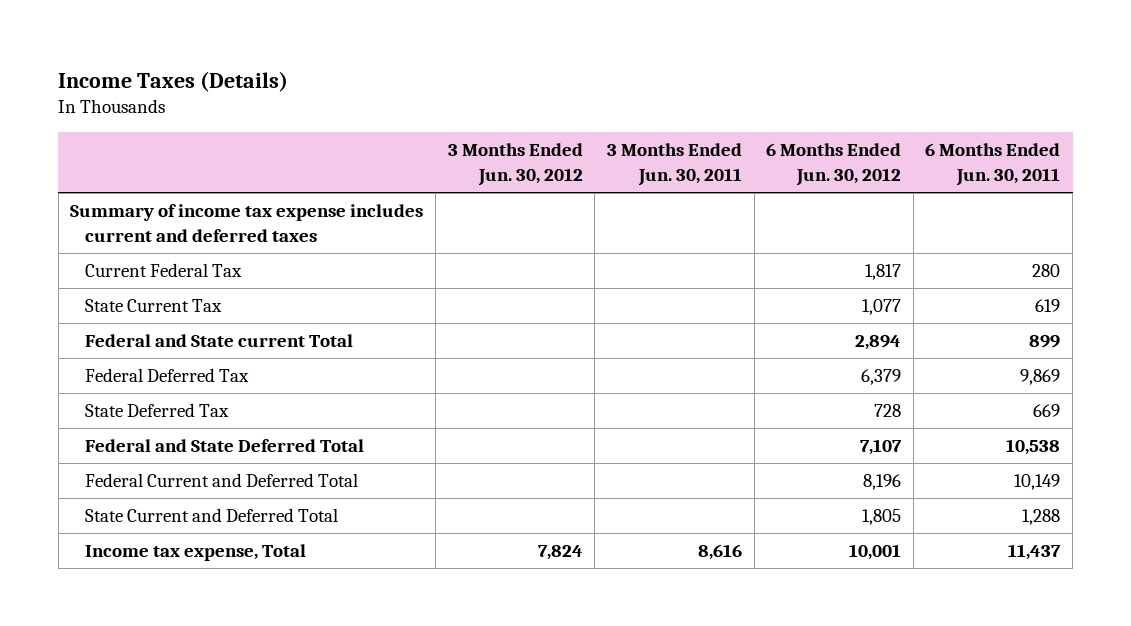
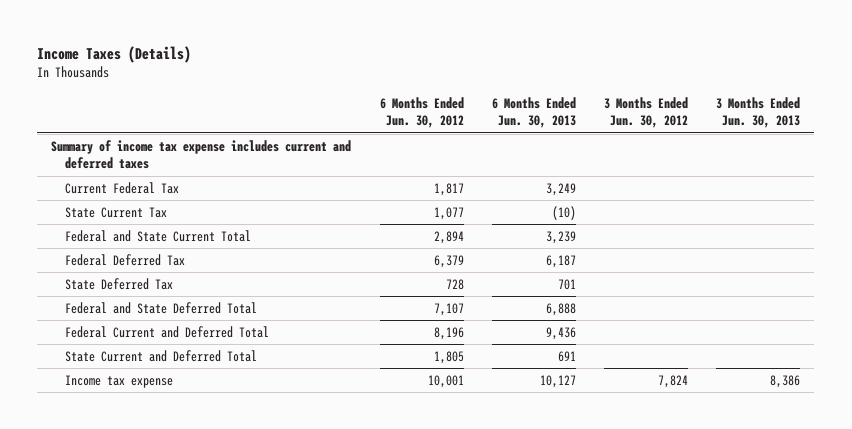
- | 3 Months Ended Jun. 30, 2012 | 3 Months Ended Jun. 30, 2011 | 6 Months Ended Jun. 30, 2012 | 6 Months Ended Jun. 30, 2011
+ | 6 Months Ended Jun. 30, 2012 | 6 Months Ended Jun. 30, 2013 | 3 Months Ended Jun. 30, 2012 | 3 Months Ended Jun. 30, 2013
- Federal and State current Total | | | 2,894 | 899
+ Federal and State Current Total | 2,894 | 3,239 | |
- Income tax expense, Total | 7,824 | 8,616 | 10,001 | 11,437
+ Income tax expense | 10,001 | 10,127 | 7,824 | 8,386

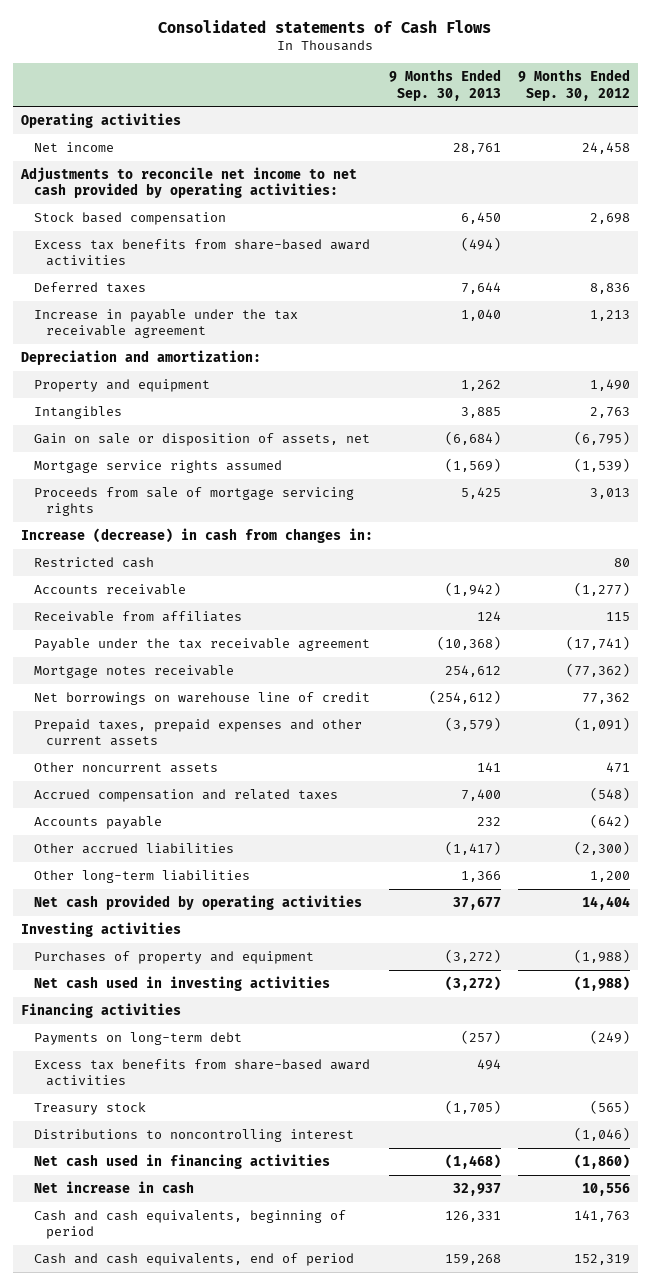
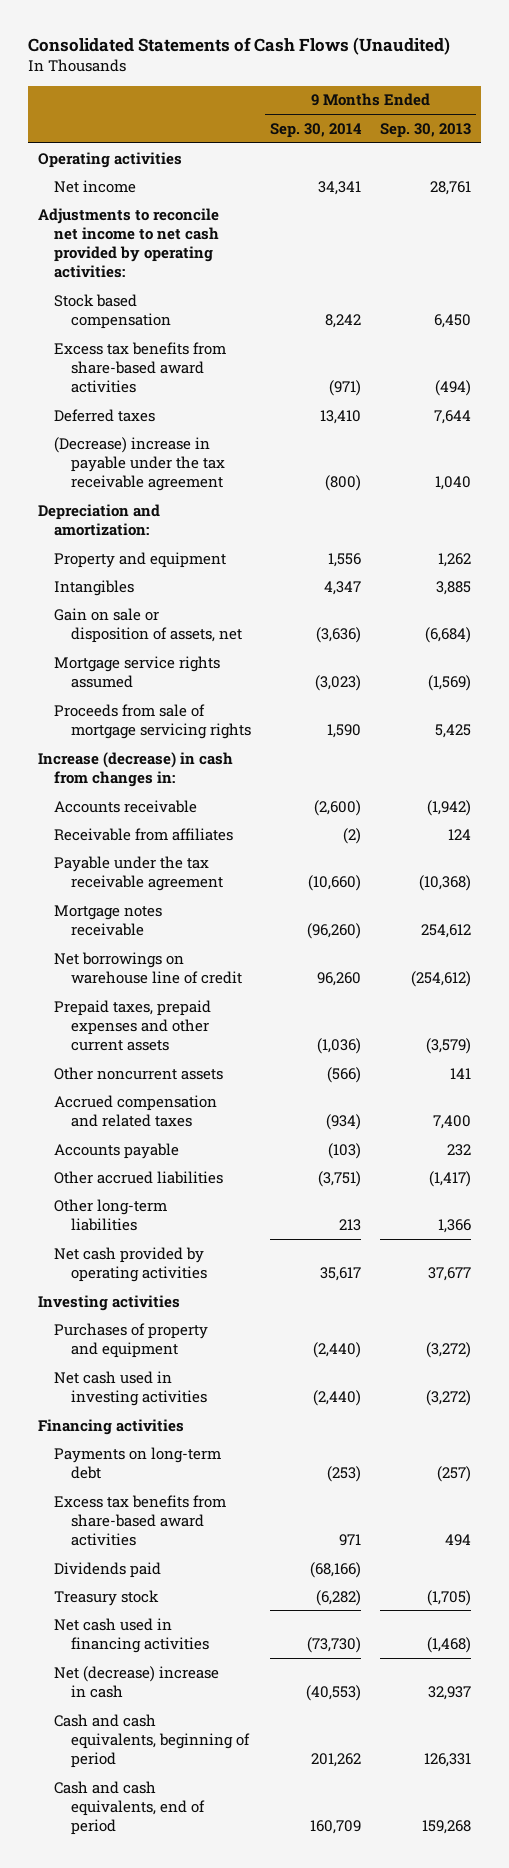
- Consolidated statements of Cash Flows
+ Consolidated Statements of Cash Flows (Unaudited)
- | 9 Months Ended Sep. 30, 2013 | 9 Months Ended Sep. 30, 2012
+ | 9 Months Ended Sep. 30, 2014 | 9 Months Ended Sep. 30, 2013
- Increase in payable under the tax receivable agreement | 1,040 | 1,213
+ (Decrease) increase in payable under the tax receivable agreement | (800) | 1,040
- Restricted cash | | 80
+ Dividends paid | (68,166) |
- Distributions to noncontrolling interest | | (1,046)
- Net increase in cash | 32,937 | 10,556
+ Net (decrease) increase in cash | (40,553) | 32,937

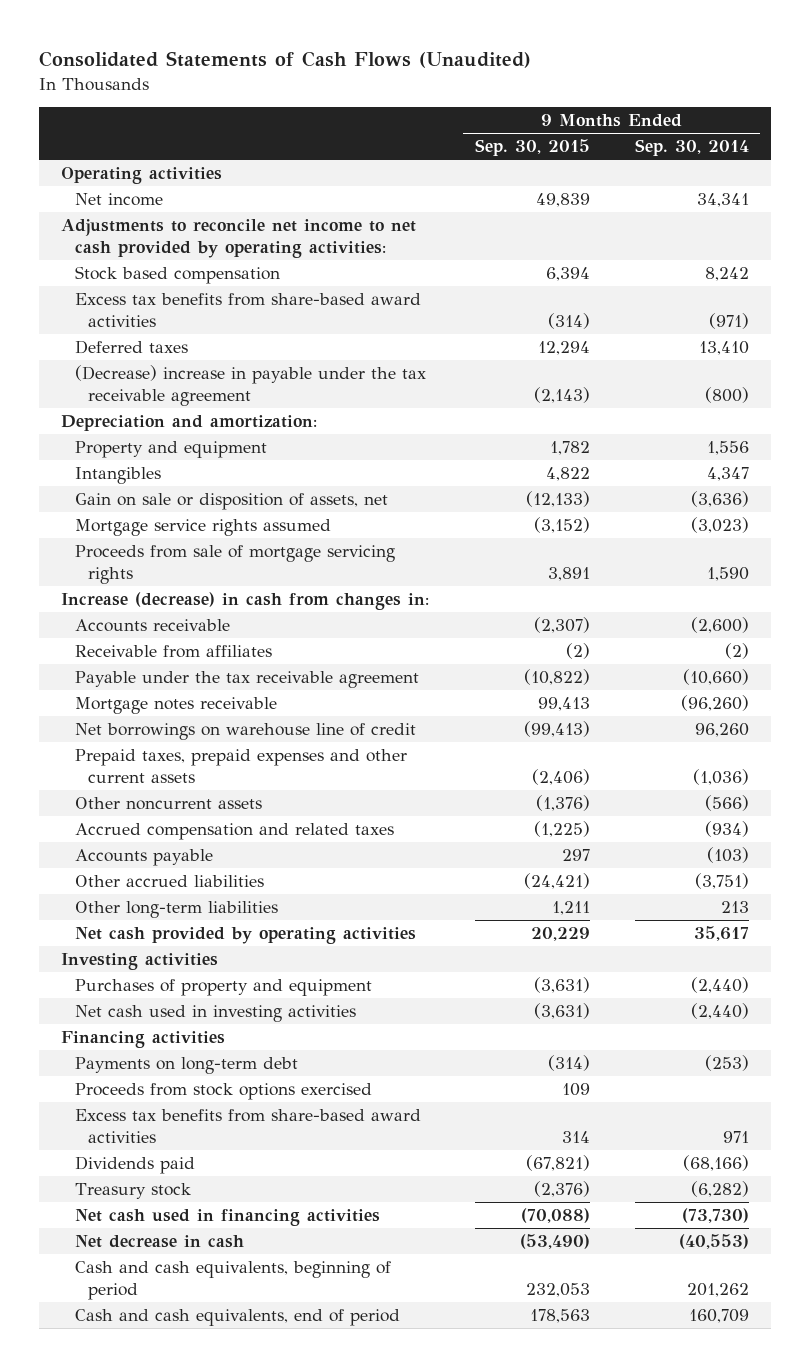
- | 9 Months Ended Sep. 30, 2014 | 9 Months Ended Sep. 30, 2013
+ | 9 Months Ended Sep. 30, 2015 | 9 Months Ended Sep. 30, 2014
+ Proceeds from stock options exercised | 109 |
- Net (decrease) increase in cash | (40,553) | 32,937
+ Net decrease in cash | (53,490) | (40,553)

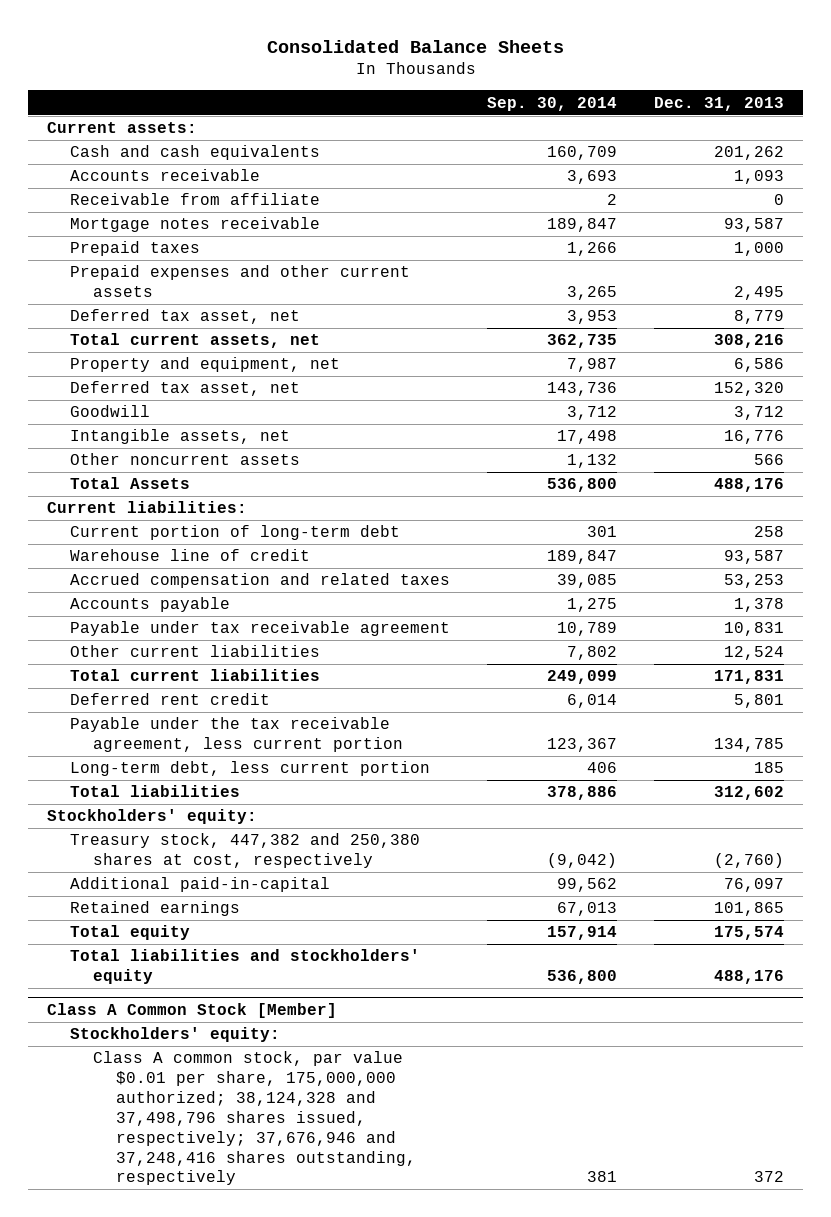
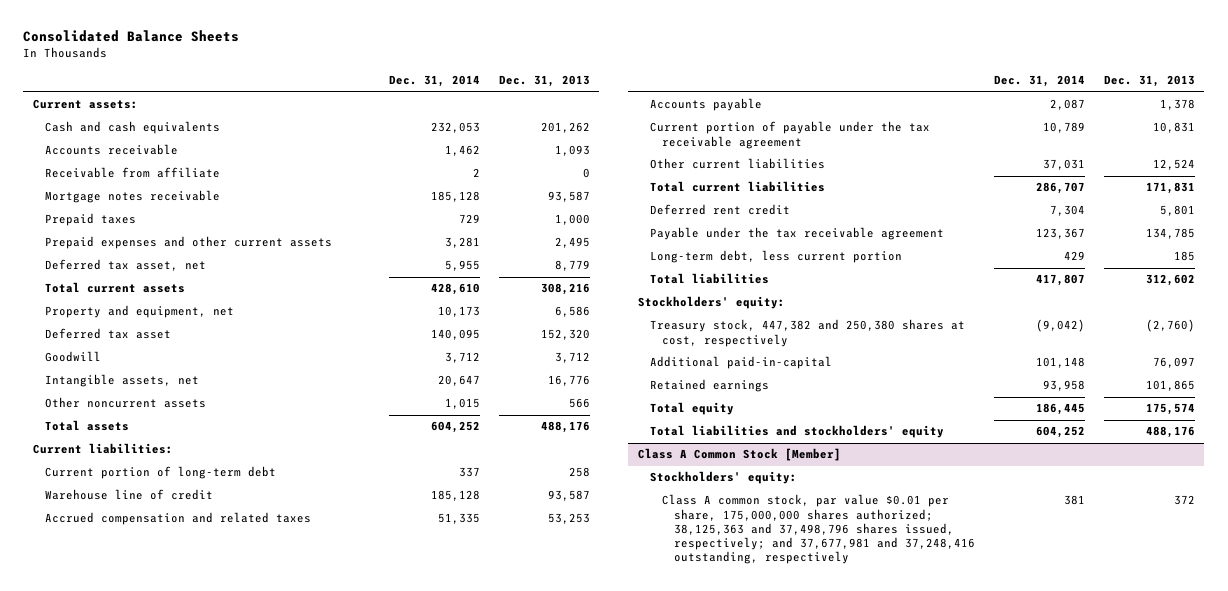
- | Sep. 30, 2014 | Dec. 31, 2013
+ | Dec. 31, 2014 | Dec. 31, 2013
- Total current assets, net | 362,735 | 308,216
+ Total current assets | 428,610 | 308,216
- Deferred tax asset, net | 143,736 | 152,320
+ Deferred tax asset | 140,095 | 152,320
- Total Assets | 536,800 | 488,176
+ Total assets | 604,252 | 488,176
- Payable under tax receivable agreement | 10,789 | 10,831
+ Current portion of payable under the tax receivable agreement | 10,789 | 10,831
- Payable under the tax receivable agreement, less current portion | 123,367 | 134,785
+ Payable under the tax receivable agreement | 123,367 | 134,785
@ Class A Common Stock [Member]
- Class A common stock, par value $0.01 per share, 175,000,000 authorized; 38,124,328 and 37,498,796 shares issued, respectively; 37,676,946 and 37,248,416 shares outstanding, respectively | 381 | 372
+ Class A common stock, par value $0.01 per share, 175,000,000 shares authorized; 38,125,363 and 37,498,796 shares issued, respectively; and 37,677,981 and 37,248,416 outstanding, respectively | 381 | 372

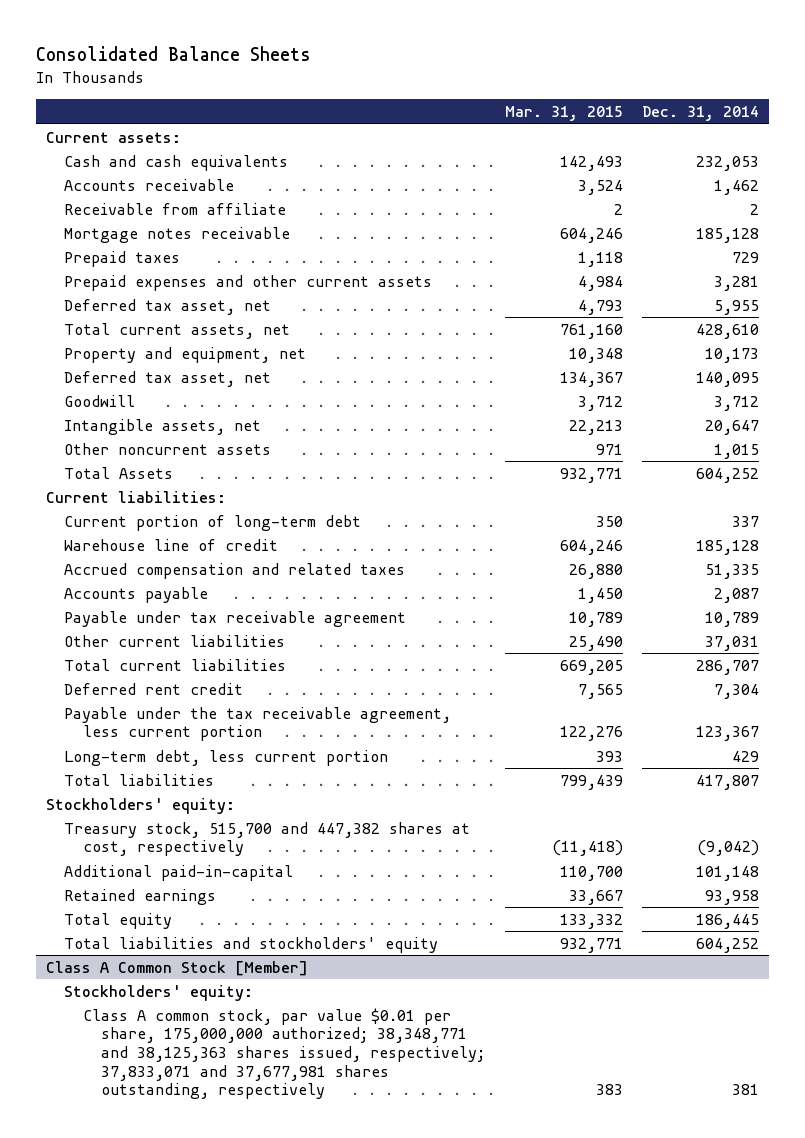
- | Dec. 31, 2014 | Dec. 31, 2013
+ | Mar. 31, 2015 | Dec. 31, 2014
- Total current assets | 428,610 | 308,216
+ Total current assets, net | 761,160 | 428,610
- Deferred tax asset | 140,095 | 152,320
+ Deferred tax asset, net | 134,367 | 140,095
- Total assets | 604,252 | 488,176
+ Total Assets | 932,771 | 604,252
- Current portion of payable under the tax receivable agreement | 10,789 | 10,831
+ Payable under tax receivable agreement | 10,789 | 10,789
- Payable under the tax receivable agreement | 123,367 | 134,785
+ Payable under the tax receivable agreement, less current portion | 122,276 | 123,367
- Treasury stock, 447,382 and 250,380 shares at cost, respectively | (9,042) | (2,760)
+ Treasury stock, 515,700 and 447,382 shares at cost, respectively | (11,418) | (9,042)
@ Class A Common Stock [Member]
- Class A common stock, par value $0.01 per share, 175,000,000 shares authorized; 38,125,363 and 37,498,796 shares issued, respectively; and 37,677,981 and 37,248,416 outstanding, respectively | 381 | 372
+ Class A common stock, par value $0.01 per share, 175,000,000 authorized; 38,348,771 and 38,125,363 shares issued, respectively; 37,833,071 and 37,677,981 shares outstanding, respectively | 383 | 381

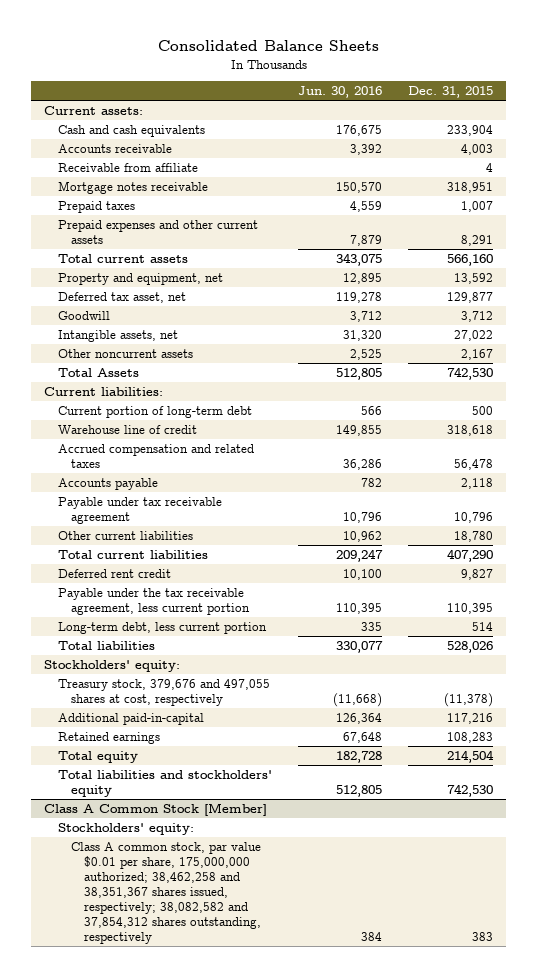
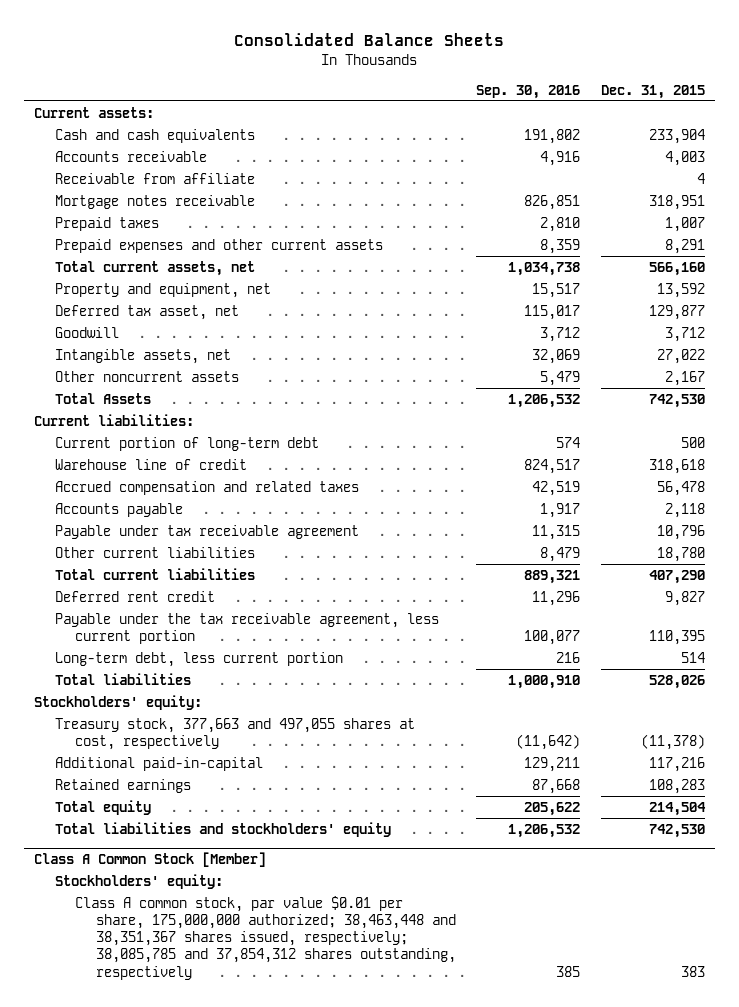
- | Jun. 30, 2016 | Dec. 31, 2015
+ | Sep. 30, 2016 | Dec. 31, 2015
- Total current assets | 343,075 | 566,160
+ Total current assets, net | 1,034,738 | 566,160
- Treasury stock, 379,676 and 497,055 shares at cost, respectively | (11,668) | (11,378)
+ Treasury stock, 377,663 and 497,055 shares at cost, respectively | (11,642) | (11,378)
@ Class A Common Stock [Member]
- Class A common stock, par value $0.01 per share, 175,000,000 authorized; 38,462,258 and 38,351,367 shares issued, respectively; 38,082,582 and 37,854,312 shares outstanding, respectively | 384 | 383
+ Class A common stock, par value $0.01 per share, 175,000,000 authorized; 38,463,448 and 38,351,367 shares issued, respectively; 38,085,785 and 37,854,312 shares outstanding, respectively | 385 | 383

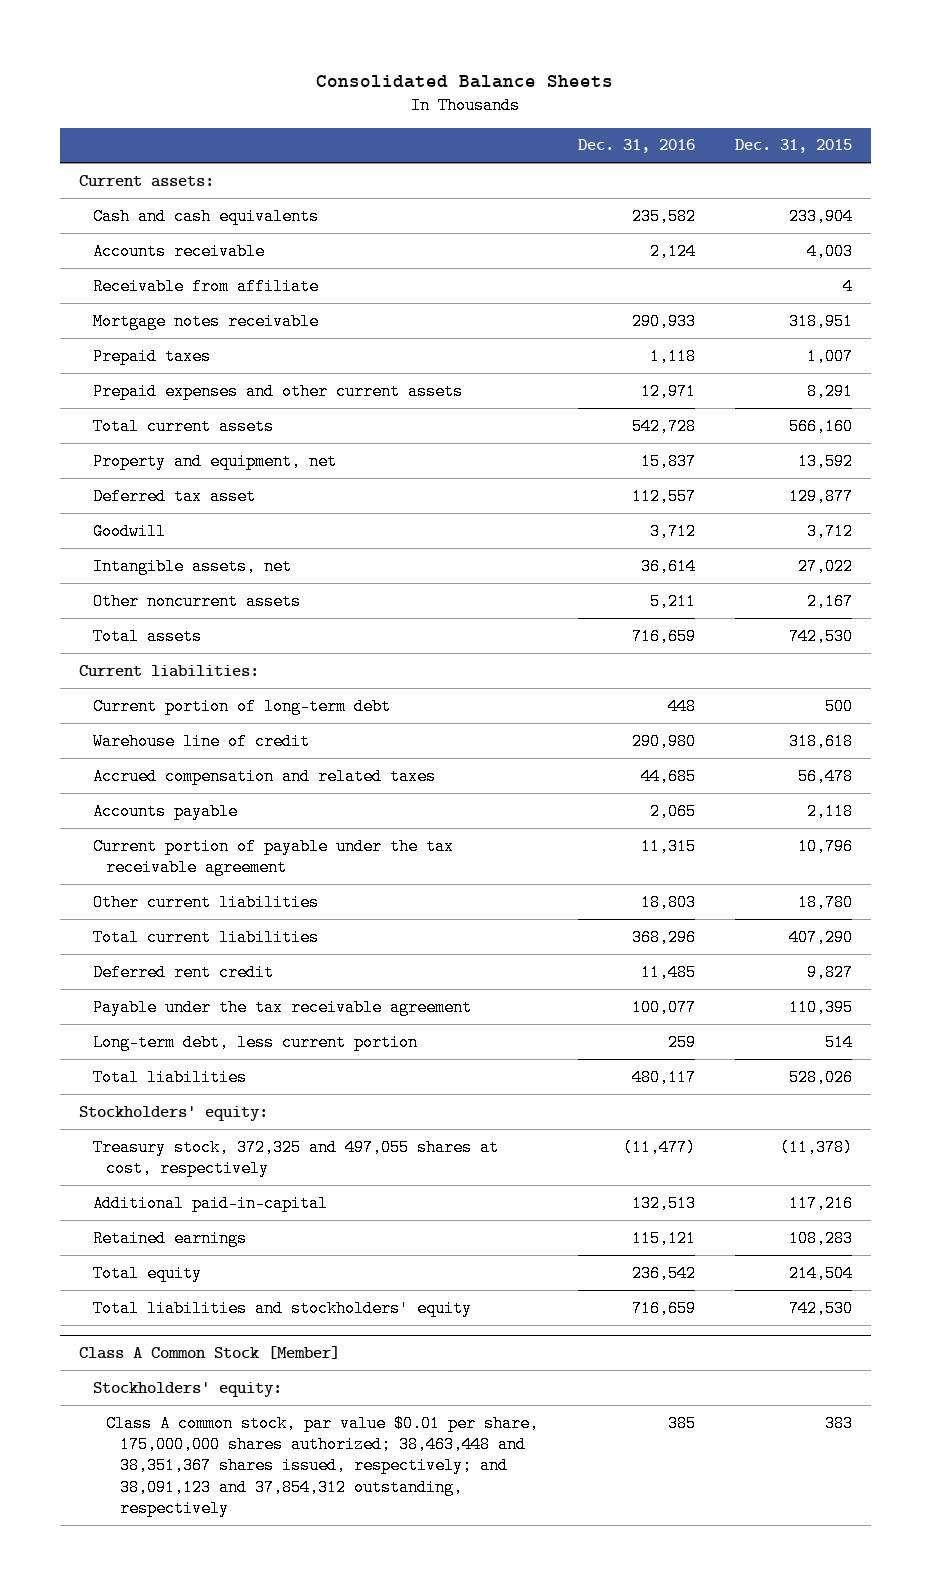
- | Sep. 30, 2016 | Dec. 31, 2015
+ | Dec. 31, 2016 | Dec. 31, 2015
- Total current assets, net | 1,034,738 | 566,160
+ Total current assets | 542,728 | 566,160
- Deferred tax asset, net | 115,017 | 129,877
+ Deferred tax asset | 112,557 | 129,877
- Total Assets | 1,206,532 | 742,530
+ Total assets | 716,659 | 742,530
- Payable under tax receivable agreement | 11,315 | 10,796
+ Current portion of payable under the tax receivable agreement | 11,315 | 10,796
- Payable under the tax receivable agreement, less current portion | 100,077 | 110,395
+ Payable under the tax receivable agreement | 100,077 | 110,395
- Treasury stock, 377,663 and 497,055 shares at cost, respectively | (11,642) | (11,378)
+ Treasury stock, 372,325 and 497,055 shares at cost, respectively | (11,477) | (11,378)
@ Class A Common Stock [Member]
- Class A common stock, par value $0.01 per share, 175,000,000 authorized; 38,463,448 and 38,351,367 shares issued, respectively; 38,085,785 and 37,854,312 shares outstanding, respectively | 385 | 383
+ Class A common stock, par value $0.01 per share, 175,000,000 shares authorized; 38,463,448 and 38,351,367 shares issued, respectively; and 38,091,123 and 37,854,312 outstanding, respectively | 385 | 383

